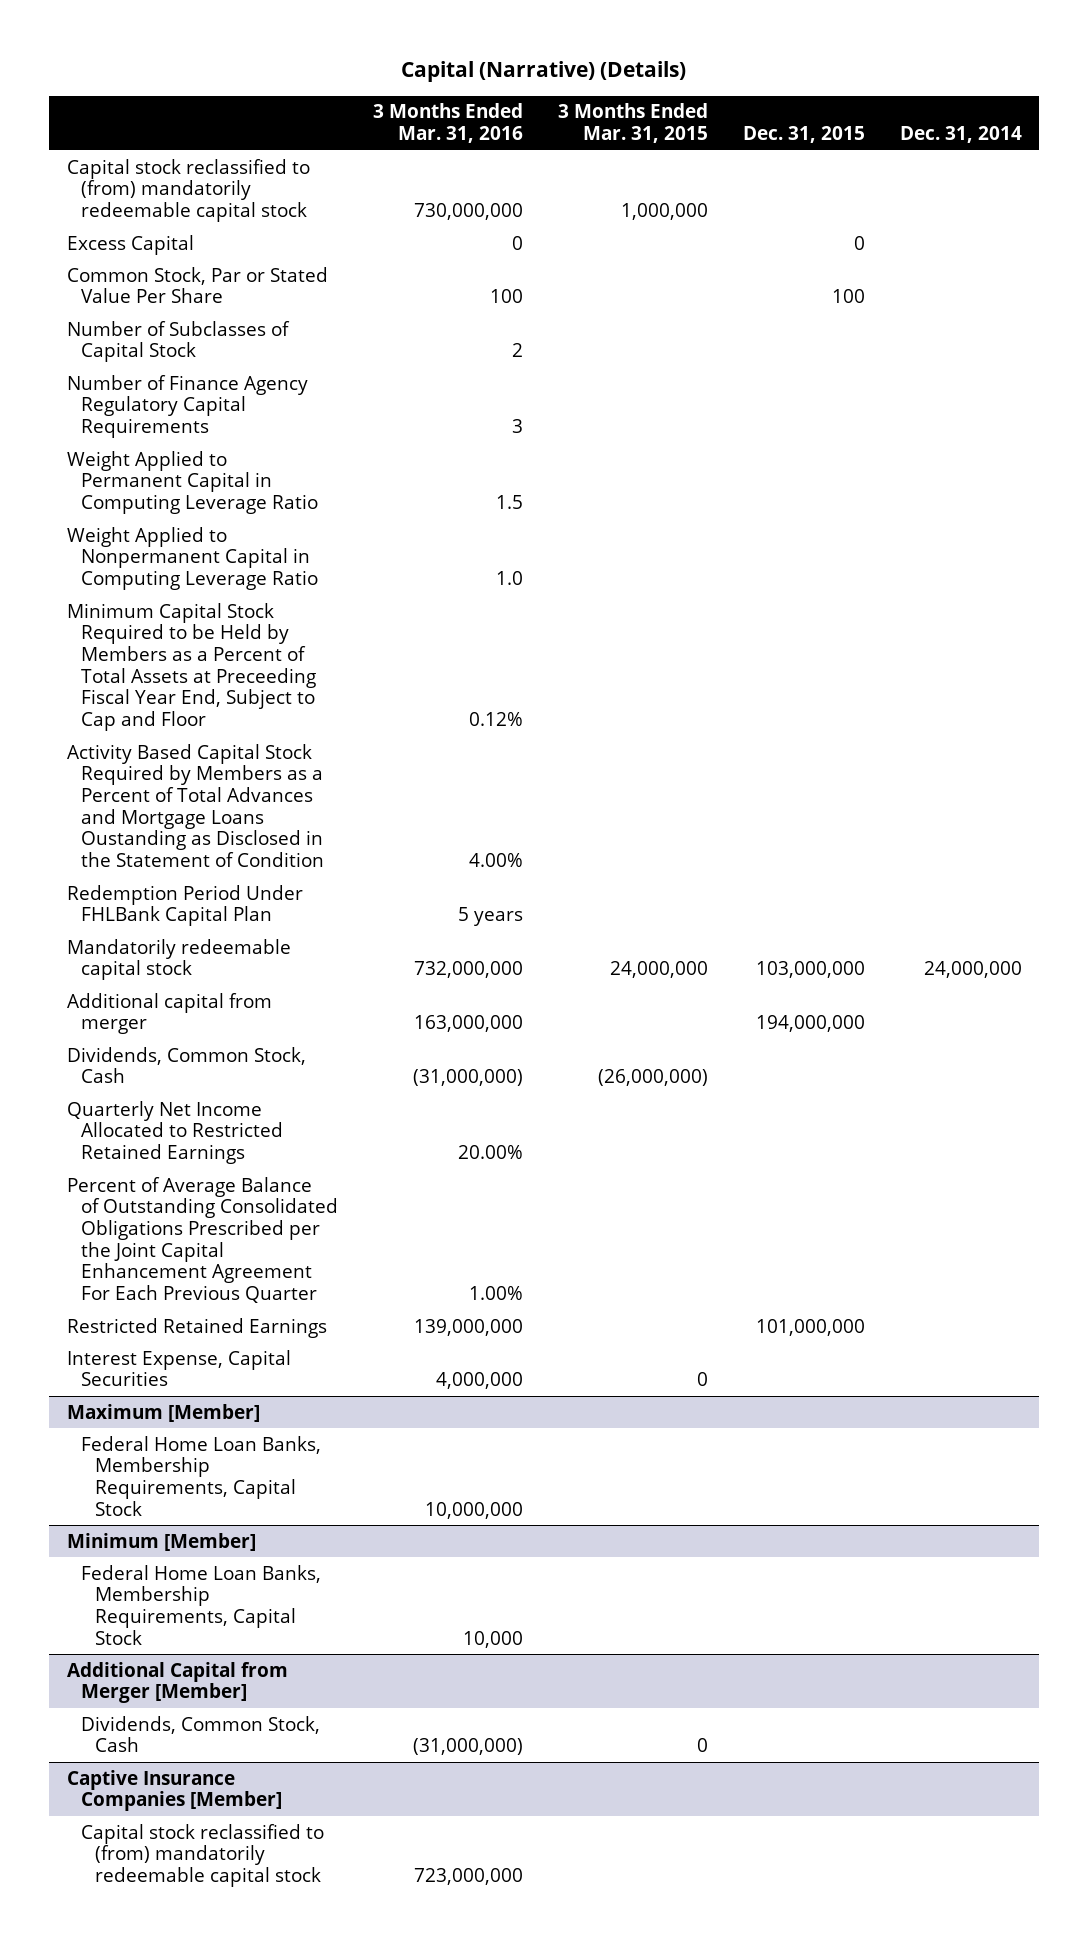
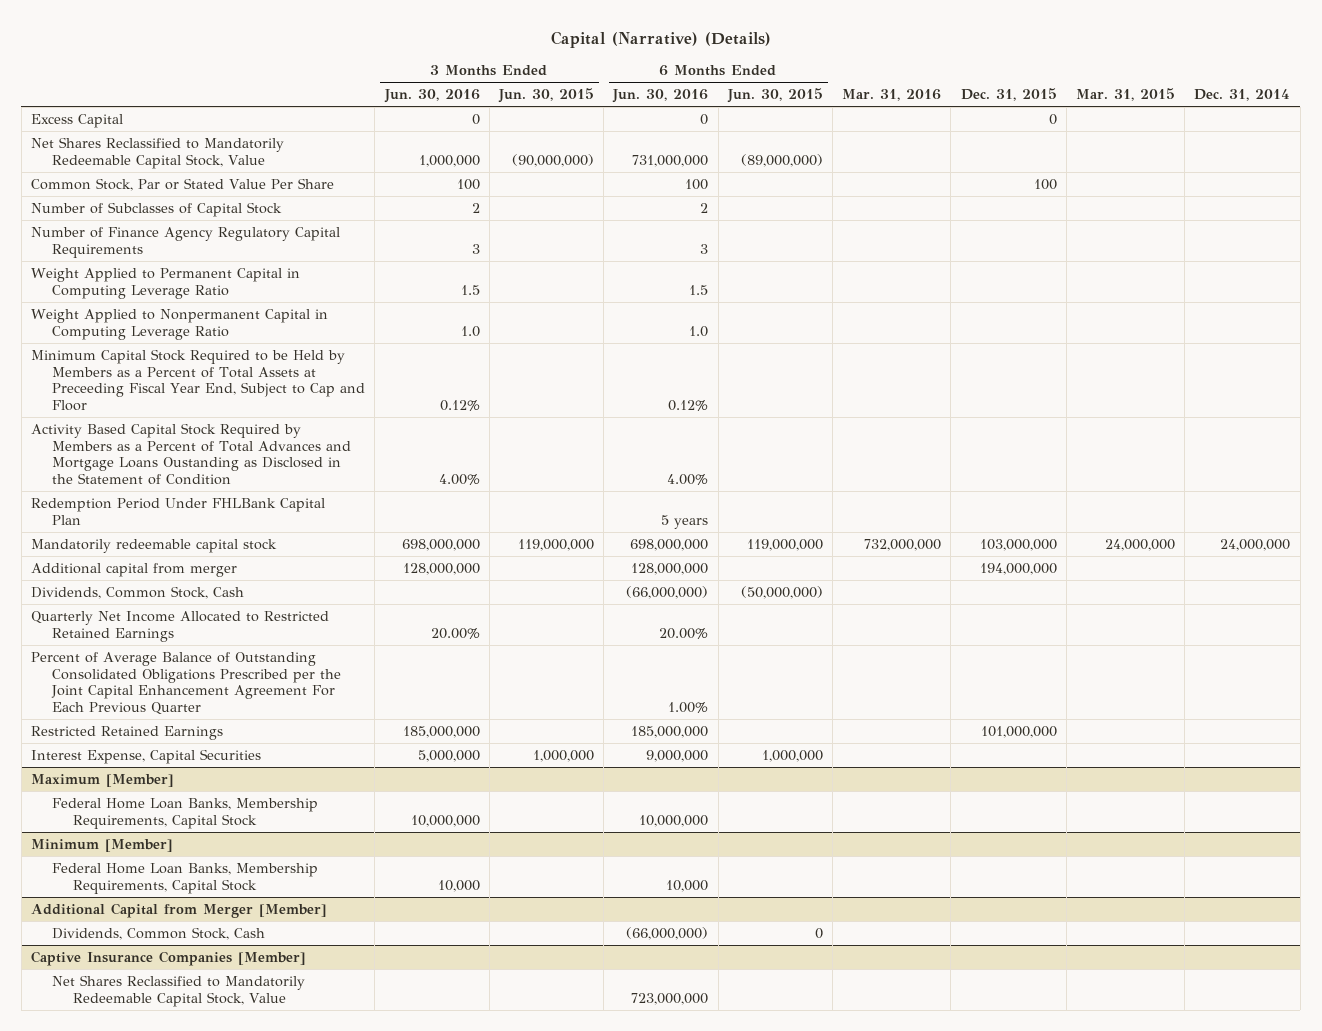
- | 3 Months Ended Mar. 31, 2016 | 3 Months Ended Mar. 31, 2015 | Dec. 31, 2015 | Dec. 31, 2014
+ | 3 Months Ended Jun. 30, 2016 | 3 Months Ended Jun. 30, 2015 | 6 Months Ended Jun. 30, 2016 | 6 Months Ended Jun. 30, 2015 | Mar. 31, 2016 | Dec. 31, 2015 | Mar. 31, 2015 | Dec. 31, 2014
- Capital stock reclassified to (from) mandatorily redeemable capital stock | 730,000,000 | 1,000,000 | |
+ Net Shares Reclassified to Mandatorily Redeemable Capital Stock, Value | 1,000,000 | (90,000,000) | 731,000,000 | (89,000,000) | | | |
@ Captive Insurance Companies [Member]
- Capital stock reclassified to (from) mandatorily redeemable capital stock | 723,000,000 | | |
+ Net Shares Reclassified to Mandatorily Redeemable Capital Stock, Value | | | 723,000,000 | | | | |

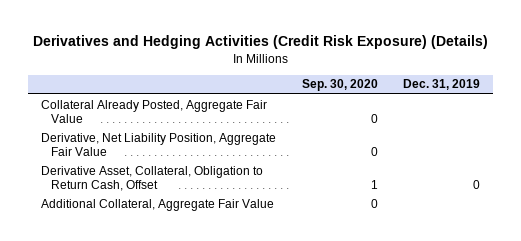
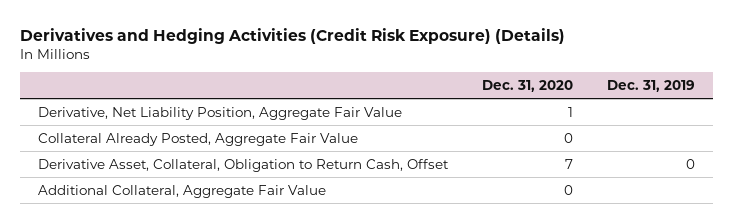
- | Sep. 30, 2020 | Dec. 31, 2019
+ | Dec. 31, 2020 | Dec. 31, 2019
moved down: Collateral Already Posted, Aggregate Fair Value | 0 |

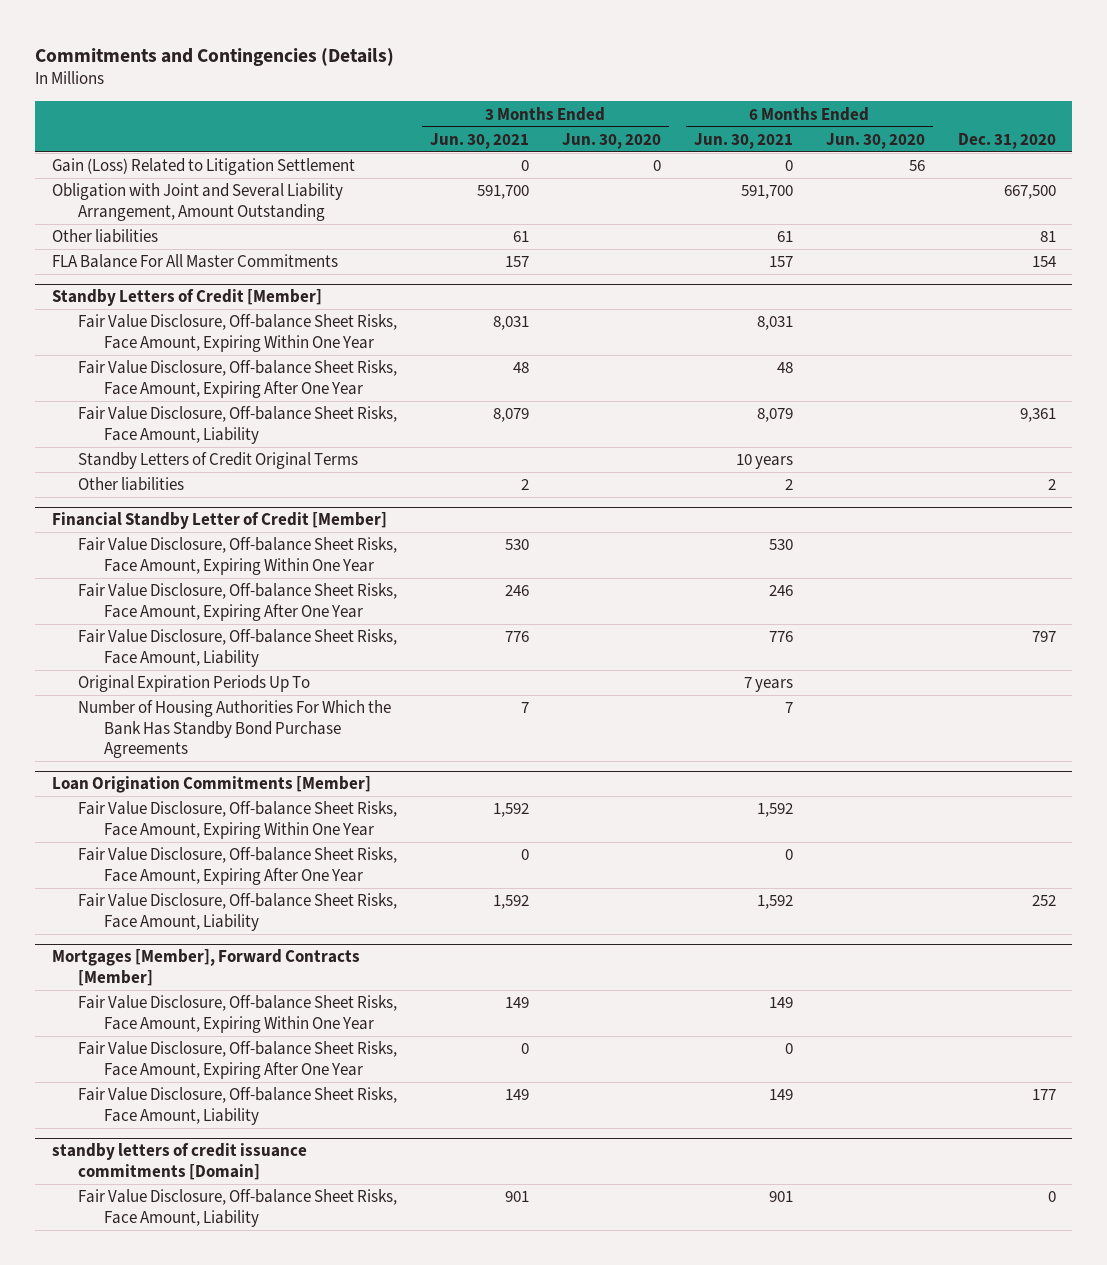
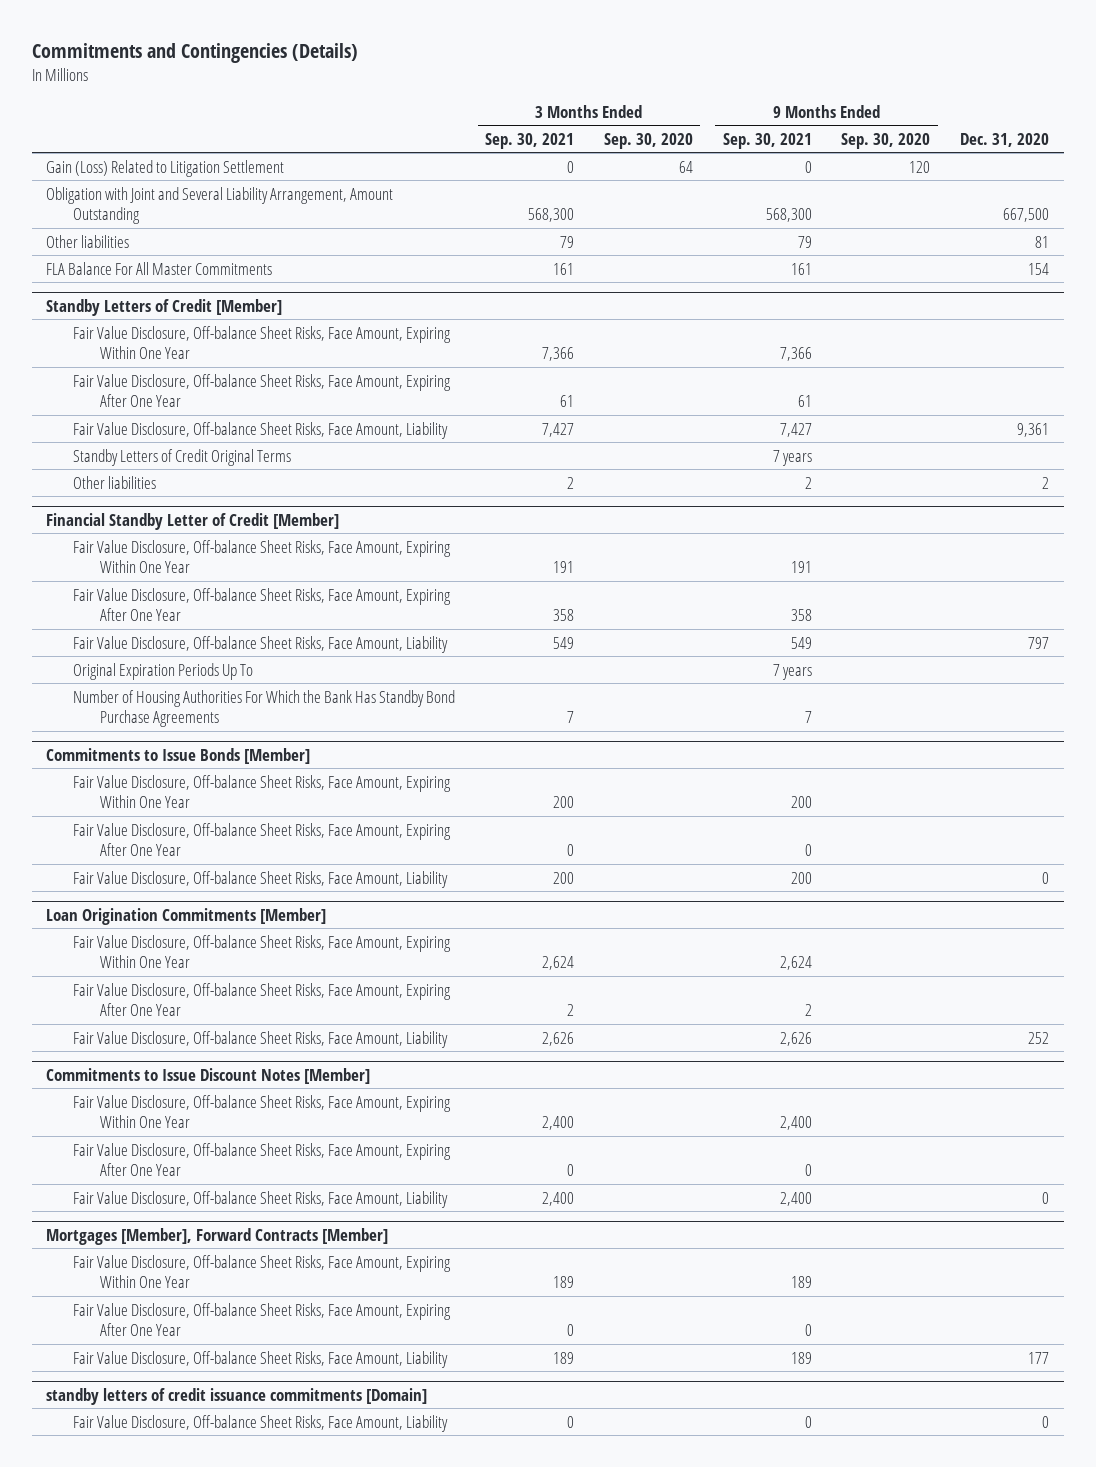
- | 3 Months Ended Jun. 30, 2021 | 3 Months Ended Jun. 30, 2020 | 6 Months Ended Jun. 30, 2021 | 6 Months Ended Jun. 30, 2020 | Dec. 31, 2020
+ | 3 Months Ended Sep. 30, 2021 | 3 Months Ended Sep. 30, 2020 | 9 Months Ended Sep. 30, 2021 | 9 Months Ended Sep. 30, 2020 | Dec. 31, 2020
+ Commitments to Issue Bonds [Member]
+ Fair Value Disclosure, Off-balance Sheet Risks, Face Amount, Expiring Within One Year | 200 | | 200 | |
+ Fair Value Disclosure, Off-balance Sheet Risks, Face Amount, Expiring After One Year | 0 | | 0 | |
+ Fair Value Disclosure, Off-balance Sheet Risks, Face Amount, Liability | 200 | | 200 | | 0
+ Commitments to Issue Discount Notes [Member]
+ Fair Value Disclosure, Off-balance Sheet Risks, Face Amount, Expiring Within One Year | 2,400 | | 2,400 | |
+ Fair Value Disclosure, Off-balance Sheet Risks, Face Amount, Expiring After One Year | 0 | | 0 | |
+ Fair Value Disclosure, Off-balance Sheet Risks, Face Amount, Liability | 2,400 | | 2,400 | | 0

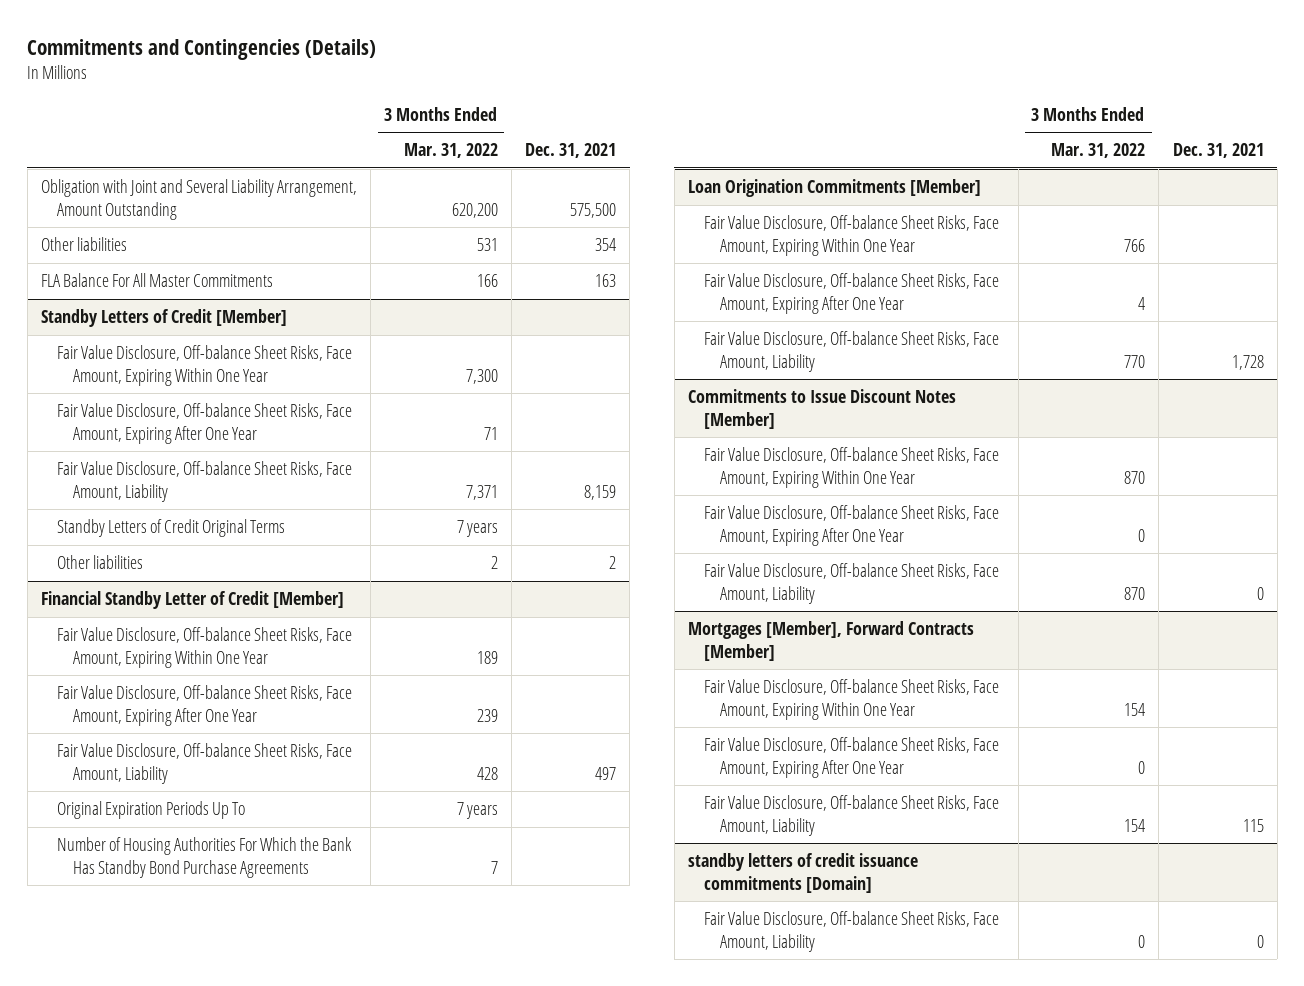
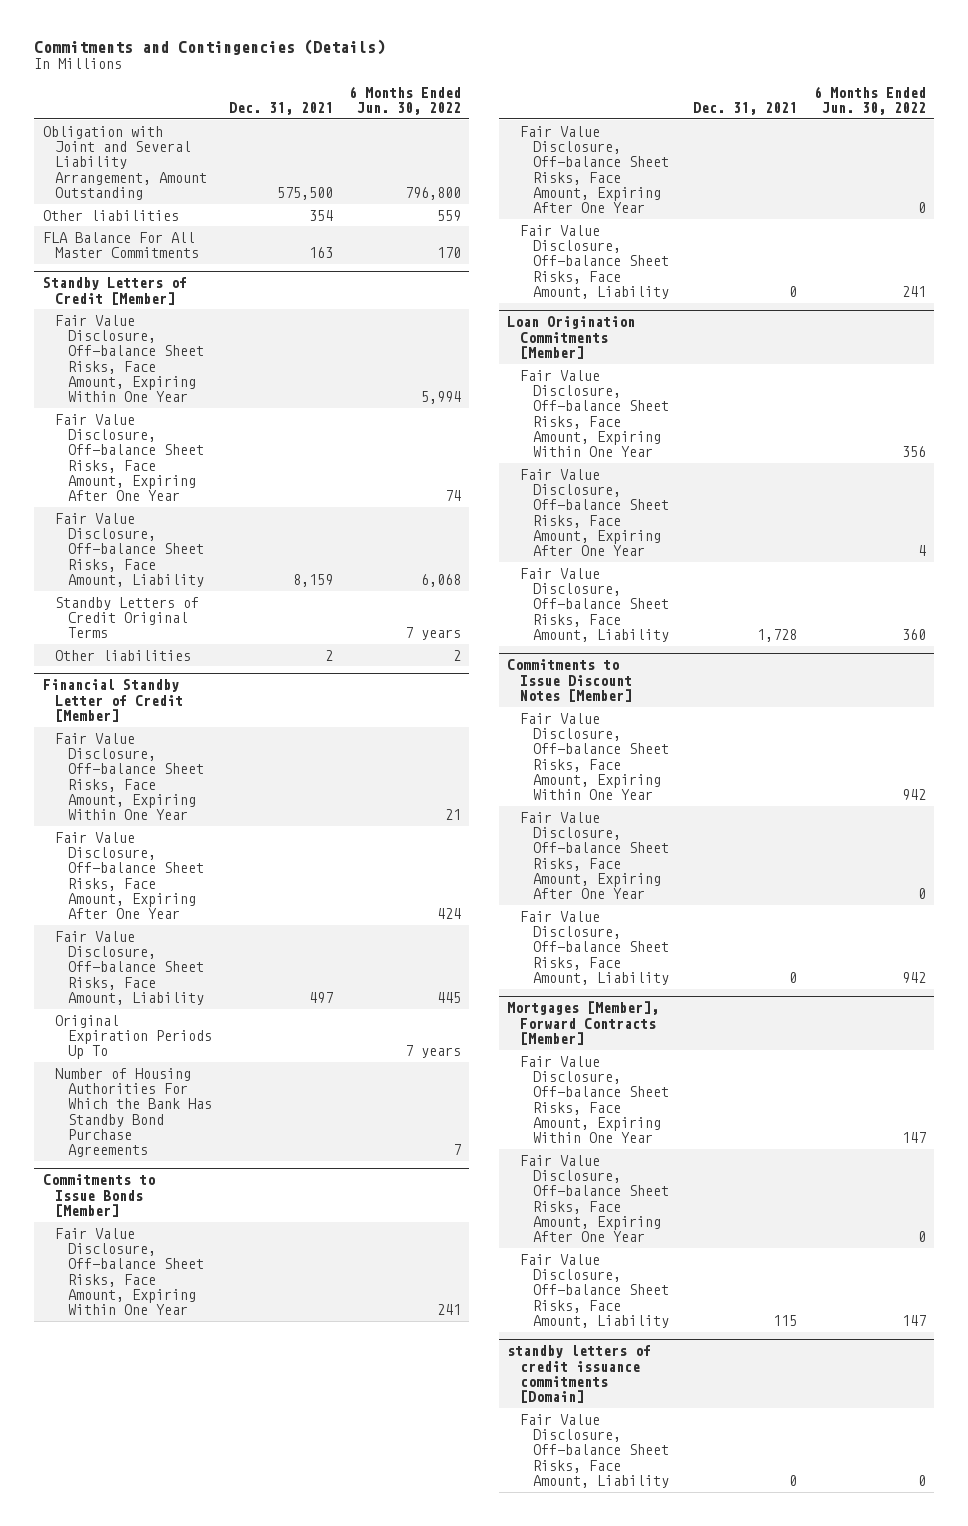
- | 3 Months Ended Mar. 31, 2022 | Dec. 31, 2021
+ | Dec. 31, 2021 | 6 Months Ended Jun. 30, 2022
+ Commitments to Issue Bonds [Member]
+ Fair Value Disclosure, Off-balance Sheet Risks, Face Amount, Expiring Within One Year | | 241
+ Fair Value Disclosure, Off-balance Sheet Risks, Face Amount, Expiring After One Year | | 0
+ Fair Value Disclosure, Off-balance Sheet Risks, Face Amount, Liability | 0 | 241

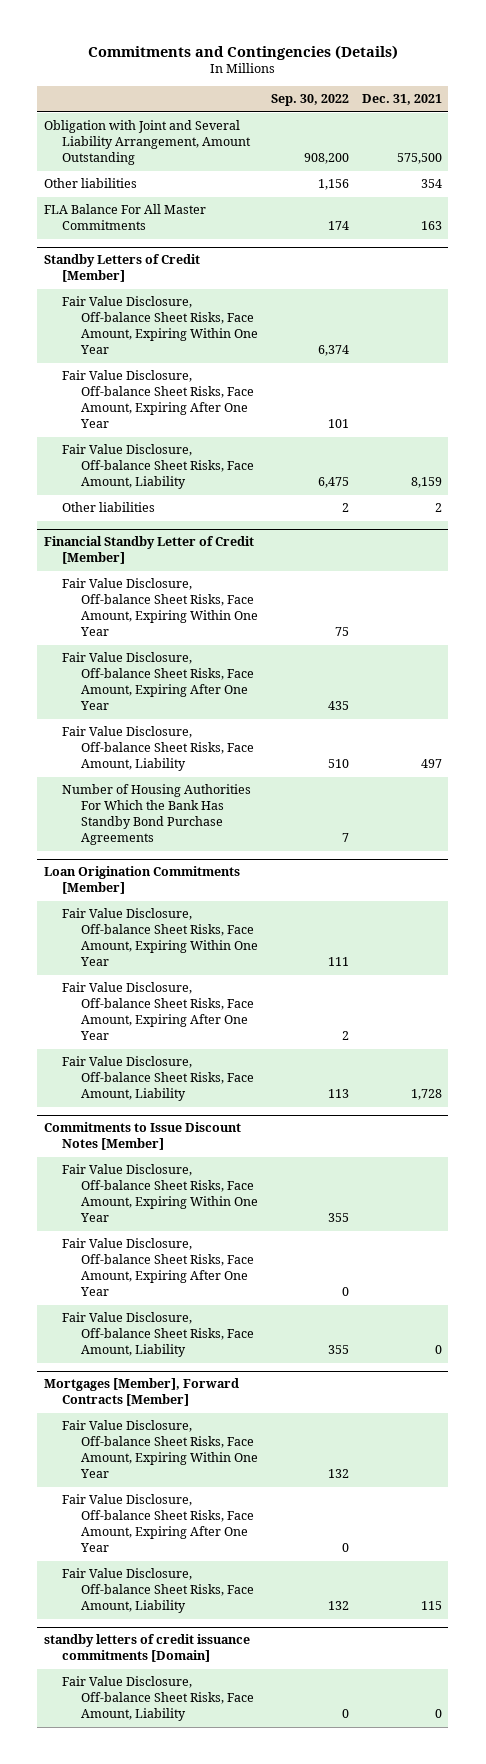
- | Dec. 31, 2021 | 6 Months Ended Jun. 30, 2022
+ | Sep. 30, 2022 | Dec. 31, 2021
@ Standby Letters of Credit [Member]
- Standby Letters of Credit Original Terms | | 7 years
@ Financial Standby Letter of Credit [Member]
- Original Expiration Periods Up To | | 7 years
- Commitments to Issue Bonds [Member]
- Fair Value Disclosure, Off-balance Sheet Risks, Face Amount, Expiring Within One Year | | 241
- Fair Value Disclosure, Off-balance Sheet Risks, Face Amount, Expiring After One Year | | 0
- Fair Value Disclosure, Off-balance Sheet Risks, Face Amount, Liability | 0 | 241

